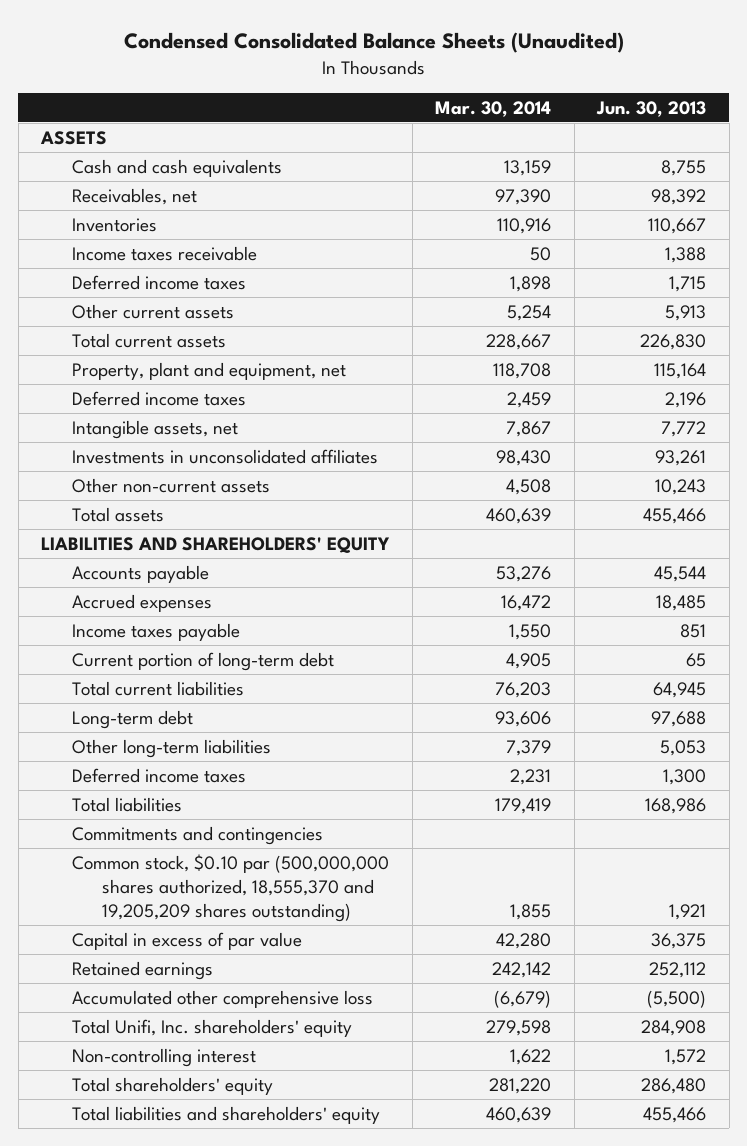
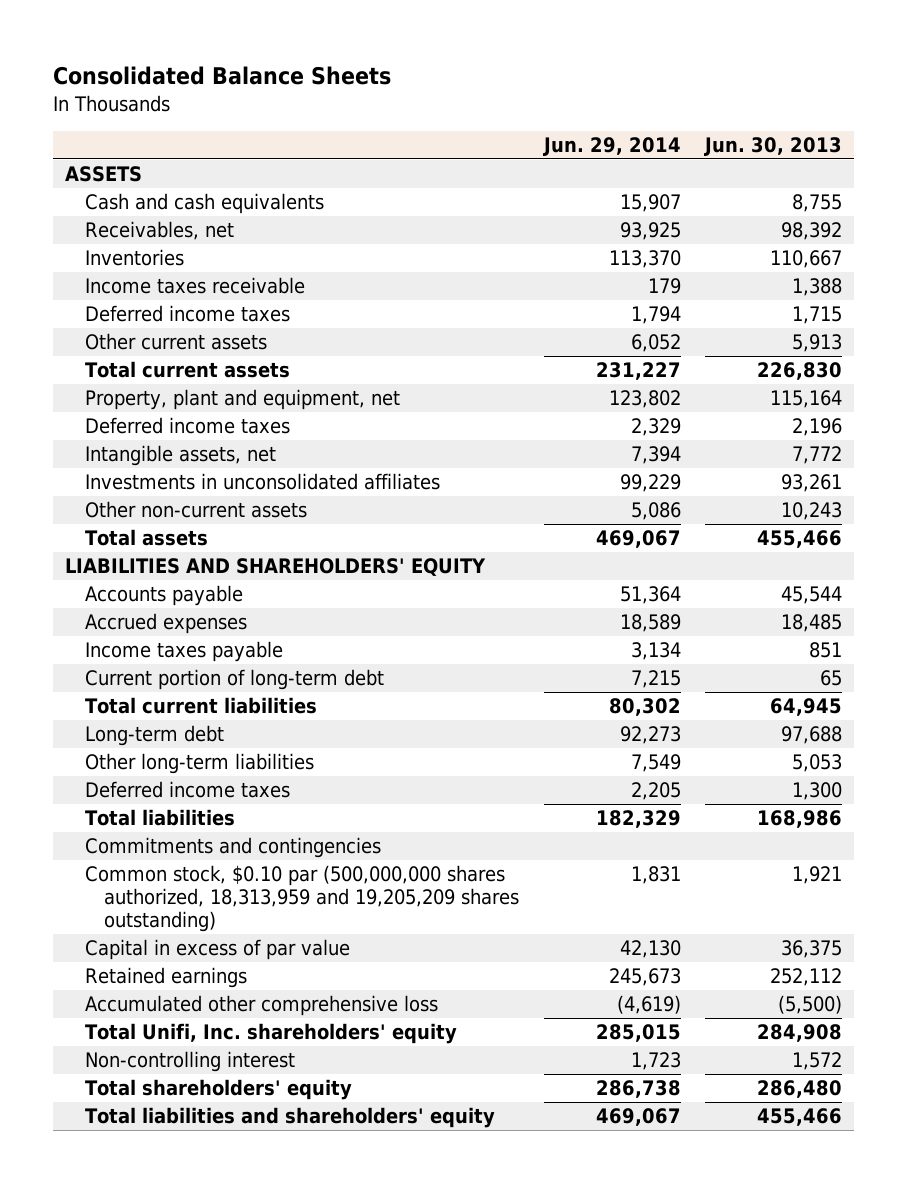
- Condensed Consolidated Balance Sheets (Unaudited)
+ Consolidated Balance Sheets
- | Mar. 30, 2014 | Jun. 30, 2013
+ | Jun. 29, 2014 | Jun. 30, 2013
- Common stock, $0.10 par (500,000,000 shares authorized, 18,555,370 and 19,205,209 shares outstanding) | 1,855 | 1,921
+ Common stock, $0.10 par (500,000,000 shares authorized, 18,313,959 and 19,205,209 shares outstanding) | 1,831 | 1,921

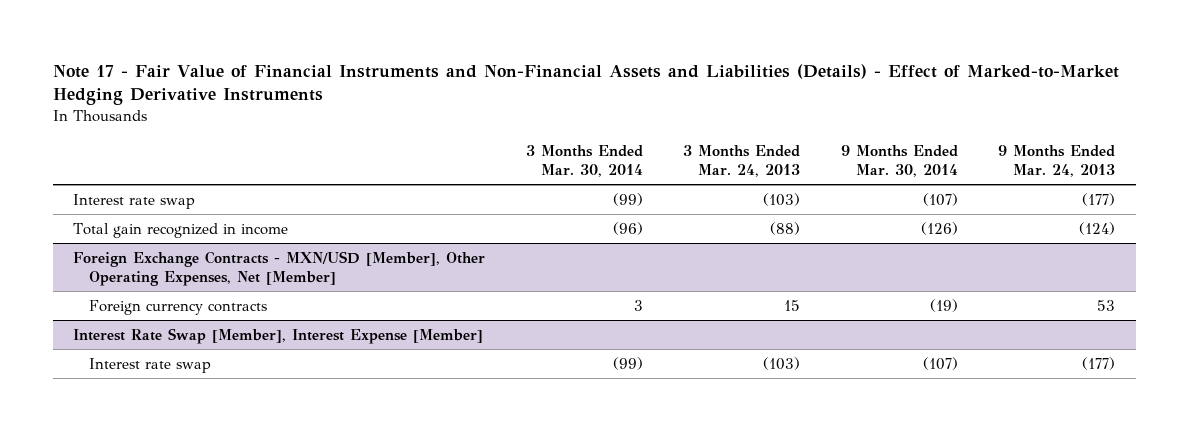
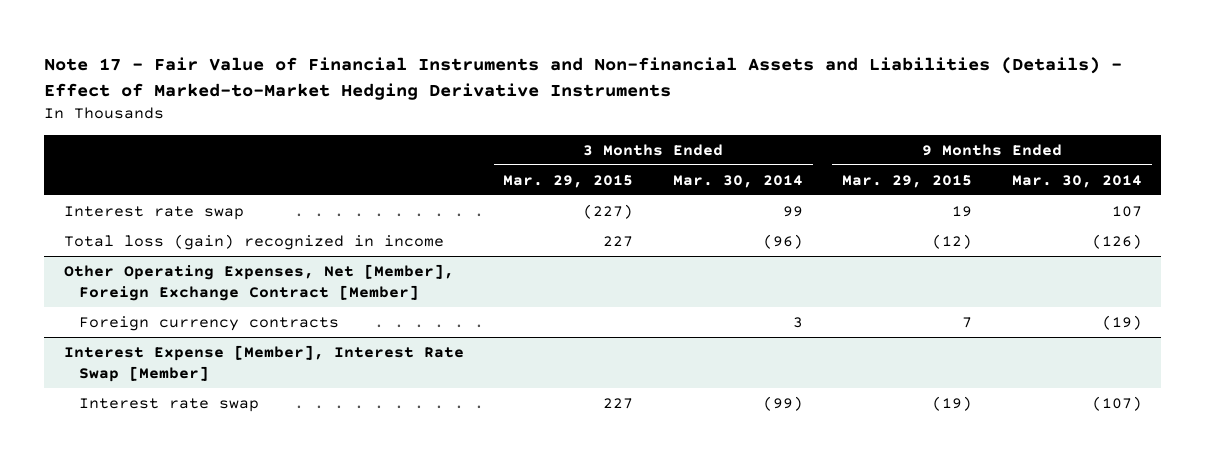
- Note 17 - Fair Value of Financial Instruments and Non-Financial Assets and Liabilities (Details) - Effect of Marked-to-Market Hedging Derivative Instruments
+ Note 17 - Fair Value of Financial Instruments and Non-financial Assets and Liabilities (Details) - Effect of Marked-to-Market Hedging Derivative Instruments
- | 3 Months Ended Mar. 30, 2014 | 3 Months Ended Mar. 24, 2013 | 9 Months Ended Mar. 30, 2014 | 9 Months Ended Mar. 24, 2013
+ | 3 Months Ended Mar. 29, 2015 | 3 Months Ended Mar. 30, 2014 | 9 Months Ended Mar. 29, 2015 | 9 Months Ended Mar. 30, 2014
- Interest rate swap | (99) | (103) | (107) | (177)
- Total gain recognized in income | (96) | (88) | (126) | (124)
- Foreign Exchange Contracts - MXN/USD [Member], Other Operating Expenses, Net [Member]
+ Interest rate swap | (227) | 99 | 19 | 107
+ Total loss (gain) recognized in income | 227 | (96) | (12) | (126)
+ Other Operating Expenses, Net [Member], Foreign Exchange Contract [Member]
- Interest Rate Swap [Member], Interest Expense [Member]
+ Interest Expense [Member], Interest Rate Swap [Member]

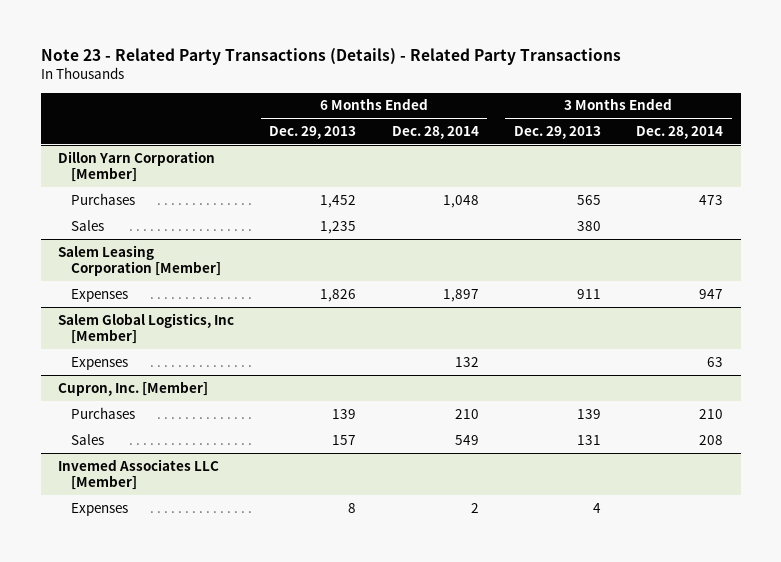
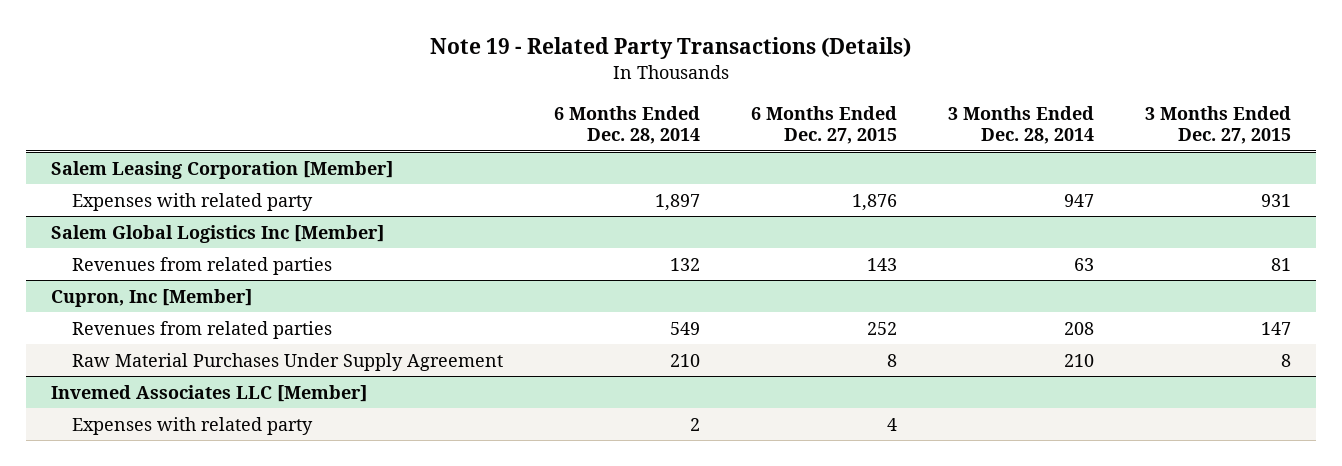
- Note 23 - Related Party Transactions (Details) - Related Party Transactions
+ Note 19 - Related Party Transactions (Details)
- | 6 Months Ended Dec. 29, 2013 | 6 Months Ended Dec. 28, 2014 | 3 Months Ended Dec. 29, 2013 | 3 Months Ended Dec. 28, 2014
+ | 6 Months Ended Dec. 28, 2014 | 6 Months Ended Dec. 27, 2015 | 3 Months Ended Dec. 28, 2014 | 3 Months Ended Dec. 27, 2015
- Dillon Yarn Corporation [Member]
- Purchases | 1,452 | 1,048 | 565 | 473
- Sales | 1,235 | | 380 |
@ Salem Leasing Corporation [Member]
- Expenses | 1,826 | 1,897 | 911 | 947
- Salem Global Logistics, Inc [Member]
- Expenses | | 132 | | 63
- Cupron, Inc. [Member]
- Purchases | 139 | 210 | 139 | 210
- Sales | 157 | 549 | 131 | 208
@ Salem Leasing Corporation [Member]
+ Expenses with related party | 1,897 | 1,876 | 947 | 931
+ Salem Global Logistics Inc [Member]
+ Revenues from related parties | 132 | 143 | 63 | 81
+ Cupron, Inc [Member]
+ Revenues from related parties | 549 | 252 | 208 | 147
+ Raw Material Purchases Under Supply Agreement | 210 | 8 | 210 | 8
@ Invemed Associates LLC [Member]
- Expenses | 8 | 2 | 4 |
+ Expenses with related party | 2 | 4 | |

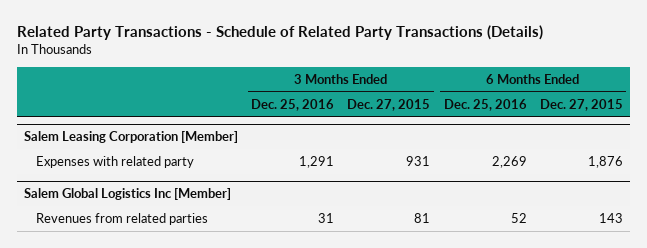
- Note 19 - Related Party Transactions (Details)
+ Related Party Transactions - Schedule of Related Party Transactions (Details)
- | 6 Months Ended Dec. 28, 2014 | 6 Months Ended Dec. 27, 2015 | 3 Months Ended Dec. 28, 2014 | 3 Months Ended Dec. 27, 2015
+ | 3 Months Ended Dec. 25, 2016 | 3 Months Ended Dec. 27, 2015 | 6 Months Ended Dec. 25, 2016 | 6 Months Ended Dec. 27, 2015
- Cupron, Inc [Member]
- Revenues from related parties | 549 | 252 | 208 | 147
- Raw Material Purchases Under Supply Agreement | 210 | 8 | 210 | 8
- Invemed Associates LLC [Member]
- Expenses with related party | 2 | 4 | |

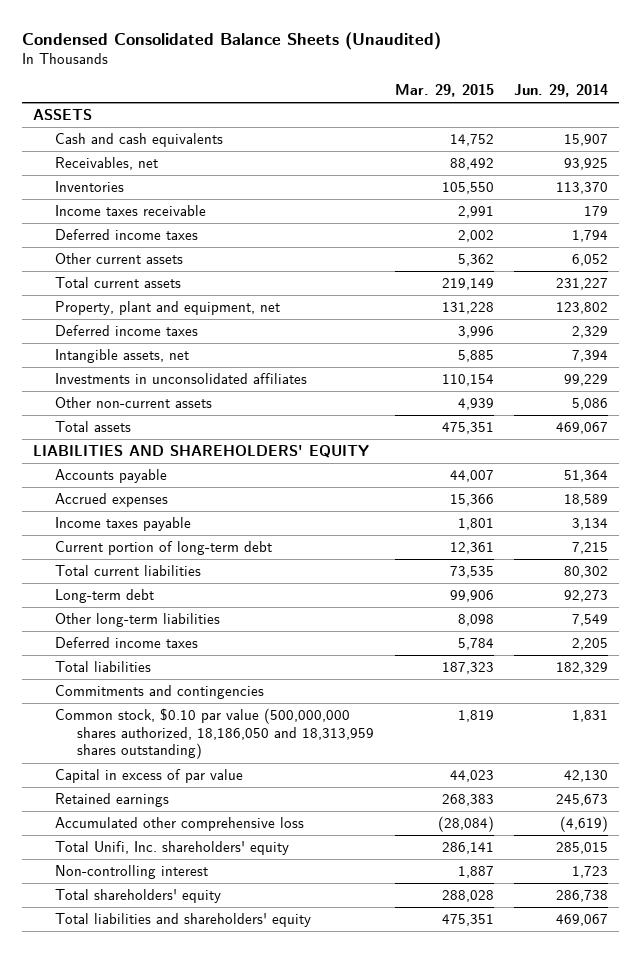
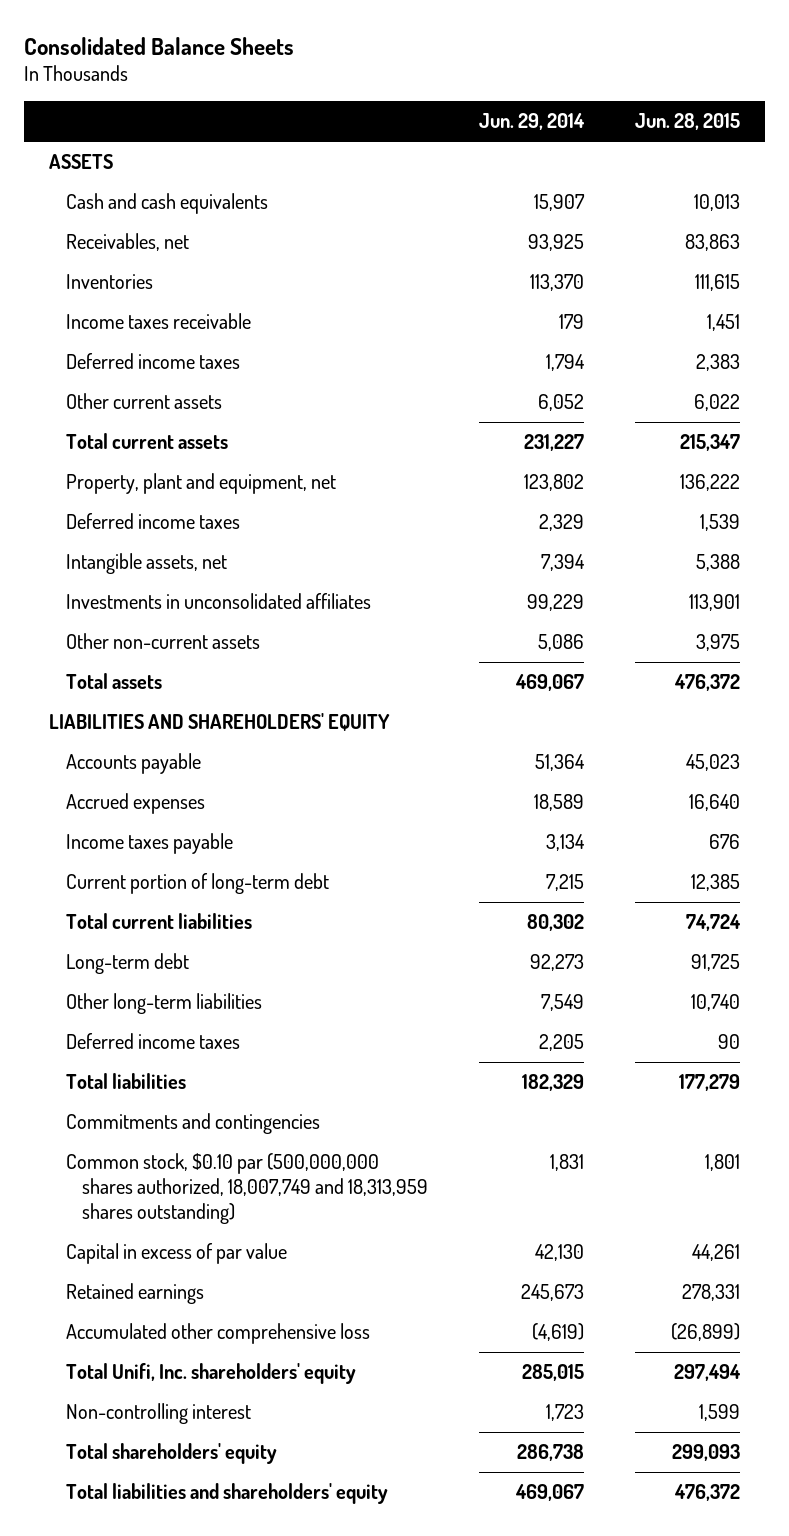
- Condensed Consolidated Balance Sheets (Unaudited)
+ Consolidated Balance Sheets
- | Mar. 29, 2015 | Jun. 29, 2014
+ | Jun. 29, 2014 | Jun. 28, 2015
- Common stock, $0.10 par value (500,000,000 shares authorized, 18,186,050 and 18,313,959 shares outstanding) | 1,819 | 1,831
+ Common stock, $0.10 par (500,000,000 shares authorized, 18,007,749 and 18,313,959 shares outstanding) | 1,831 | 1,801

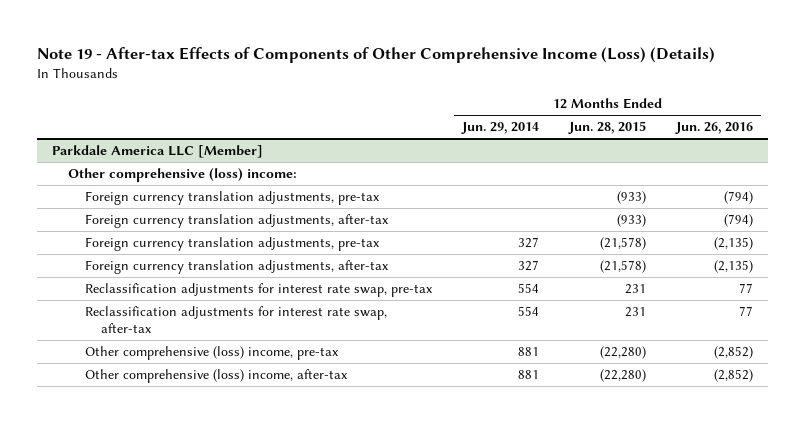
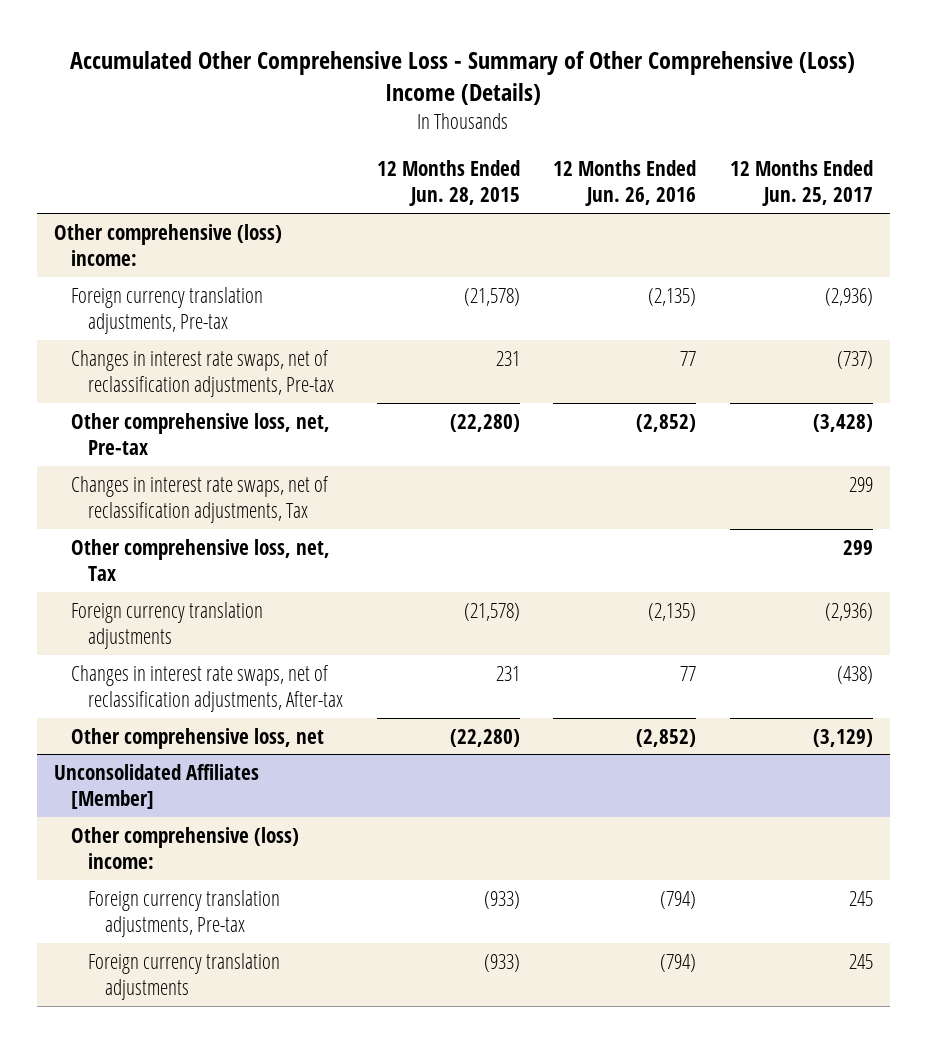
- Note 19 - After-tax Effects of Components of Other Comprehensive Income (Loss) (Details)
+ Accumulated Other Comprehensive Loss - Summary of Other Comprehensive (Loss) Income (Details)
- | 12 Months Ended Jun. 29, 2014 | 12 Months Ended Jun. 28, 2015 | 12 Months Ended Jun. 26, 2016
+ | 12 Months Ended Jun. 28, 2015 | 12 Months Ended Jun. 26, 2016 | 12 Months Ended Jun. 25, 2017
- Parkdale America LLC [Member]
- Foreign currency translation adjustments, pre-tax | | (933) | (794)
- Foreign currency translation adjustments, after-tax | | (933) | (794)
- Foreign currency translation adjustments, pre-tax | 327 | (21,578) | (2,135)
- Foreign currency translation adjustments, after-tax | 327 | (21,578) | (2,135)
- Reclassification adjustments for interest rate swap, pre-tax | 554 | 231 | 77
- Reclassification adjustments for interest rate swap, after-tax | 554 | 231 | 77
- Other comprehensive (loss) income, pre-tax | 881 | (22,280) | (2,852)
- Other comprehensive (loss) income, after-tax | 881 | (22,280) | (2,852)
+ Foreign currency translation adjustments, Pre-tax | (21,578) | (2,135) | (2,936)
+ Changes in interest rate swaps, net of reclassification adjustments, Pre-tax | 231 | 77 | (737)
+ Other comprehensive loss, net, Pre-tax | (22,280) | (2,852) | (3,428)
+ Changes in interest rate swaps, net of reclassification adjustments, Tax | | | 299
+ Other comprehensive loss, net, Tax | | | 299
+ Foreign currency translation adjustments | (21,578) | (2,135) | (2,936)
+ Changes in interest rate swaps, net of reclassification adjustments, After-tax | 231 | 77 | (438)
+ Other comprehensive loss, net | (22,280) | (2,852) | (3,129)
+ Unconsolidated Affiliates [Member]
+ Other comprehensive (loss) income:
+ Foreign currency translation adjustments, Pre-tax | (933) | (794) | 245
+ Foreign currency translation adjustments | (933) | (794) | 245

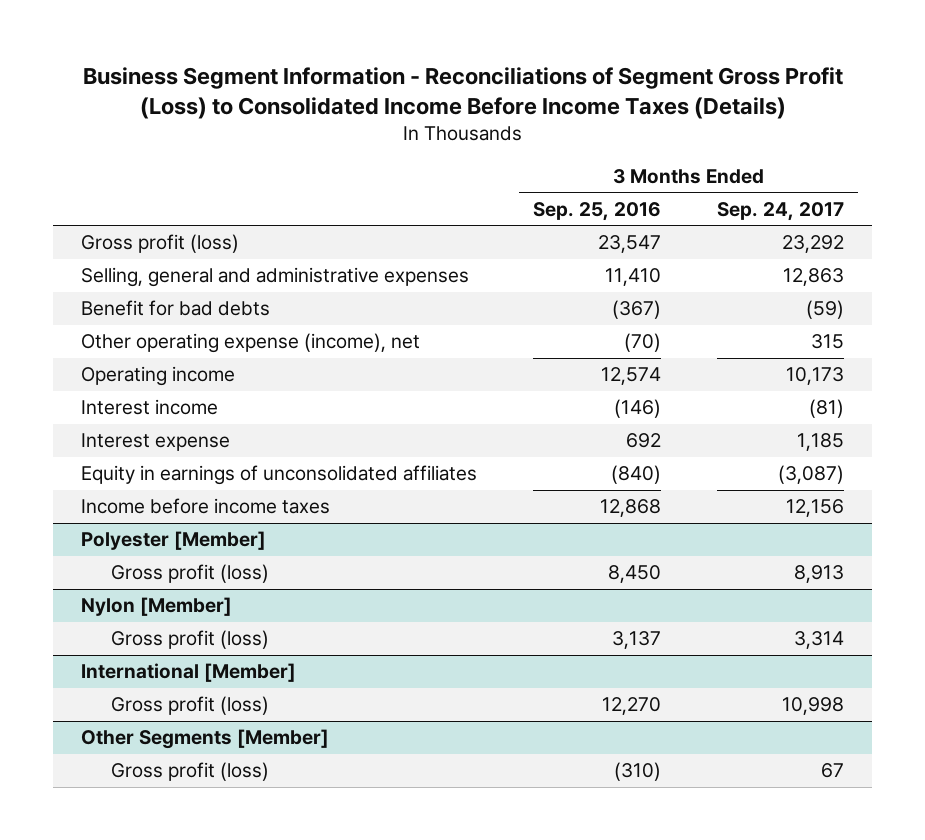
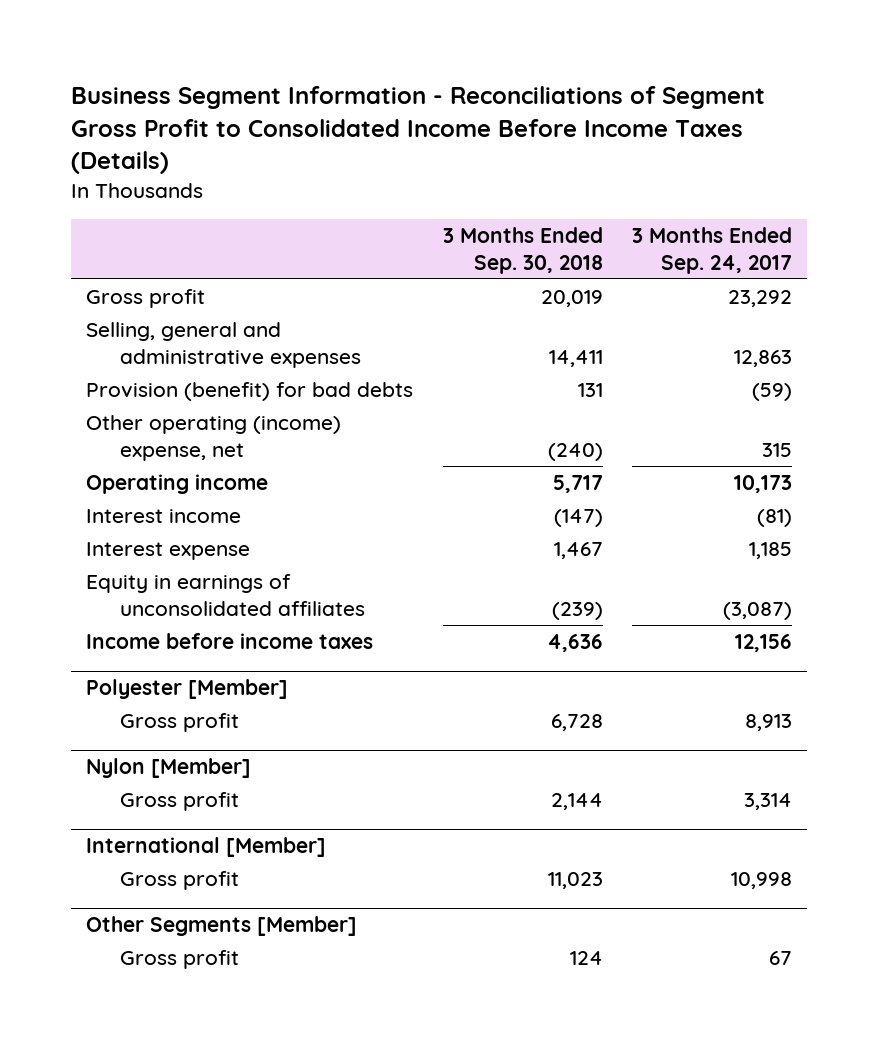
- Business Segment Information - Reconciliations of Segment Gross Profit (Loss) to Consolidated Income Before Income Taxes (Details)
+ Business Segment Information - Reconciliations of Segment Gross Profit to Consolidated Income Before Income Taxes (Details)
- | 3 Months Ended Sep. 25, 2016 | 3 Months Ended Sep. 24, 2017
+ | 3 Months Ended Sep. 30, 2018 | 3 Months Ended Sep. 24, 2017
- Gross profit (loss) | 23,547 | 23,292
+ Gross profit | 20,019 | 23,292
- Benefit for bad debts | (367) | (59)
- Other operating expense (income), net | (70) | 315
+ Provision (benefit) for bad debts | 131 | (59)
+ Other operating (income) expense, net | (240) | 315
@ Polyester [Member]
- Gross profit (loss) | 8,450 | 8,913
+ Gross profit | 6,728 | 8,913
@ Nylon [Member]
- Gross profit (loss) | 3,137 | 3,314
+ Gross profit | 2,144 | 3,314
@ International [Member]
- Gross profit (loss) | 12,270 | 10,998
+ Gross profit | 11,023 | 10,998
@ Other Segments [Member]
- Gross profit (loss) | (310) | 67
+ Gross profit | 124 | 67

